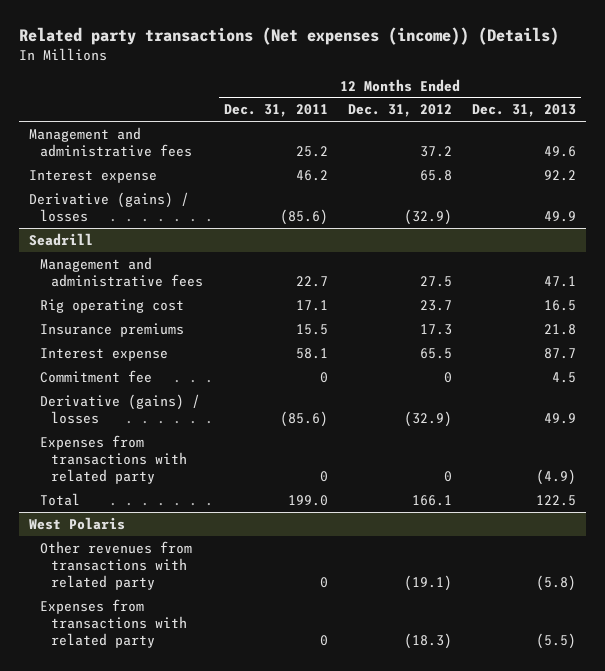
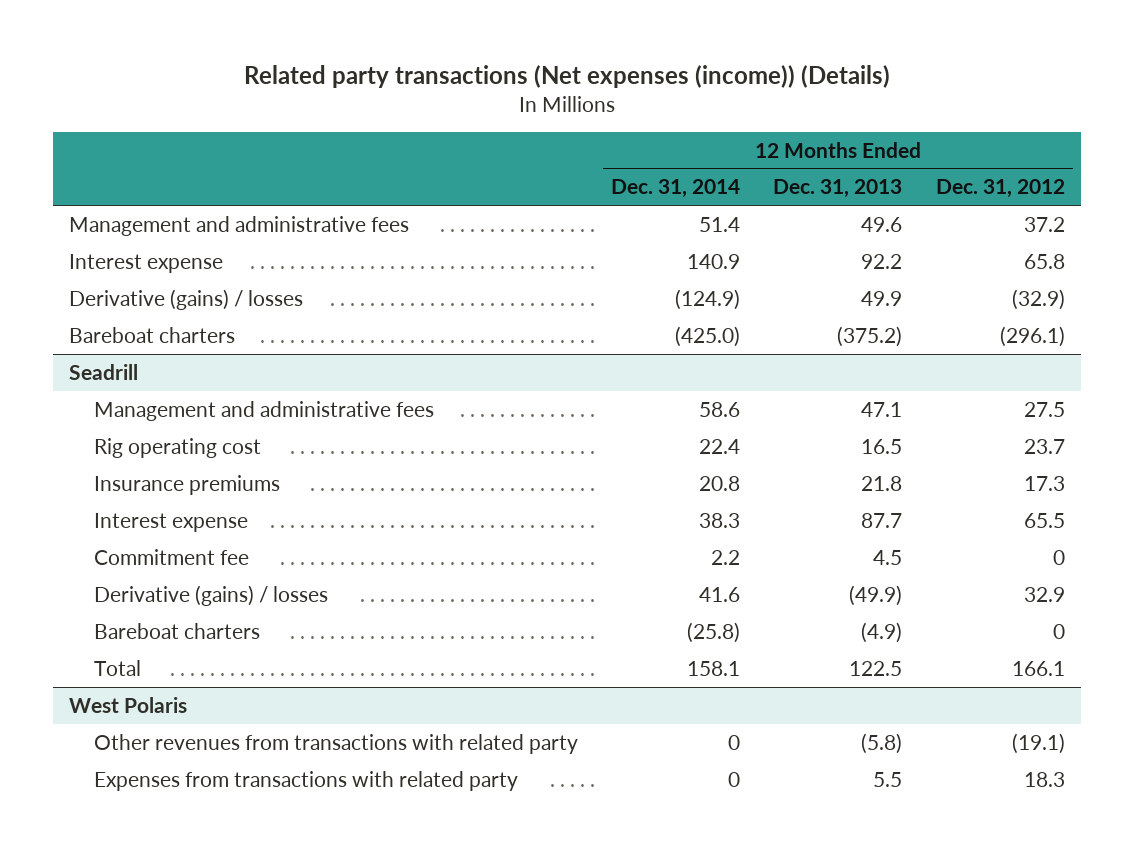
- | 12 Months Ended Dec. 31, 2011 | 12 Months Ended Dec. 31, 2012 | 12 Months Ended Dec. 31, 2013
+ | 12 Months Ended Dec. 31, 2014 | 12 Months Ended Dec. 31, 2013 | 12 Months Ended Dec. 31, 2012
+ Bareboat charters | (425.0) | (375.2) | (296.1)
@ Seadrill
- Derivative (gains) / losses | (85.6) | (32.9) | 49.9
- Expenses from transactions with related party | 0 | 0 | (4.9)
+ Derivative (gains) / losses | 41.6 | (49.9) | 32.9
+ Bareboat charters | (25.8) | (4.9) | 0
@ West Polaris
- Expenses from transactions with related party | 0 | (18.3) | (5.5)
+ Expenses from transactions with related party | 0 | 5.5 | 18.3

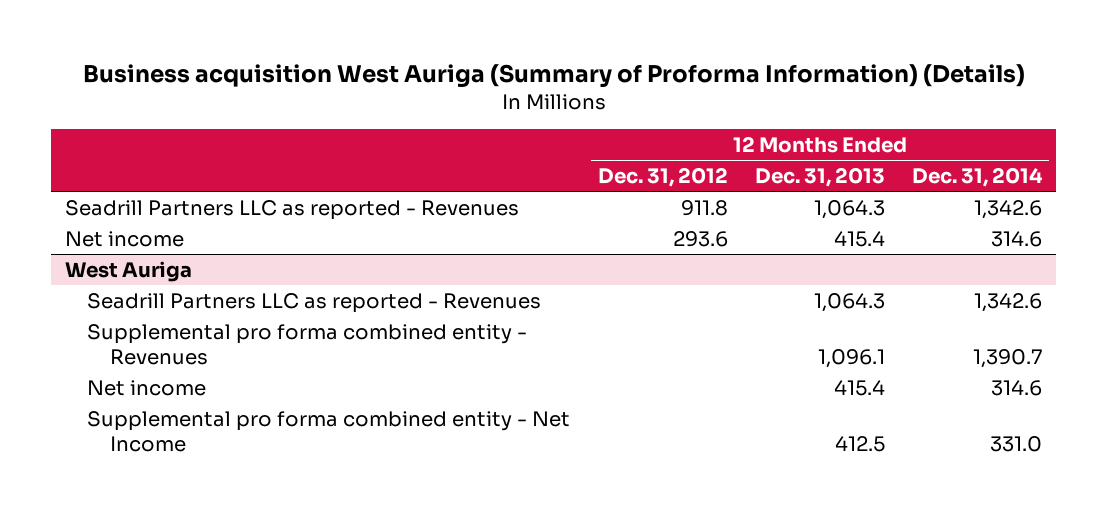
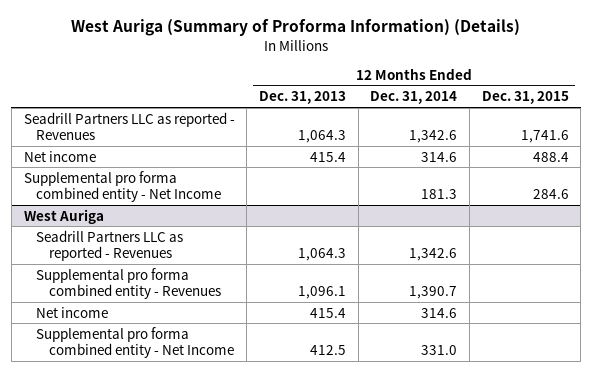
- Business acquisition West Auriga (Summary of Proforma Information) (Details)
+ West Auriga (Summary of Proforma Information) (Details)
- | 12 Months Ended Dec. 31, 2012 | 12 Months Ended Dec. 31, 2013 | 12 Months Ended Dec. 31, 2014
+ | 12 Months Ended Dec. 31, 2013 | 12 Months Ended Dec. 31, 2014 | 12 Months Ended Dec. 31, 2015
+ Supplemental pro forma combined entity - Net Income | | 181.3 | 284.6

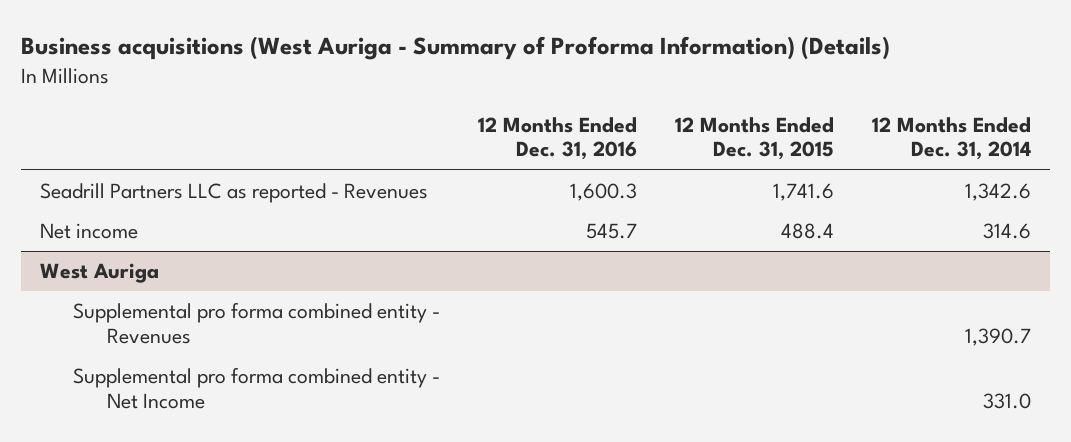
- West Auriga (Summary of Proforma Information) (Details)
+ Business acquisitions (West Auriga - Summary of Proforma Information) (Details)
- | 12 Months Ended Dec. 31, 2013 | 12 Months Ended Dec. 31, 2014 | 12 Months Ended Dec. 31, 2015
+ | 12 Months Ended Dec. 31, 2016 | 12 Months Ended Dec. 31, 2015 | 12 Months Ended Dec. 31, 2014
- Supplemental pro forma combined entity - Net Income | | 181.3 | 284.6
@ West Auriga
- Seadrill Partners LLC as reported - Revenues | 1,064.3 | 1,342.6 |
- Net income | 415.4 | 314.6 |

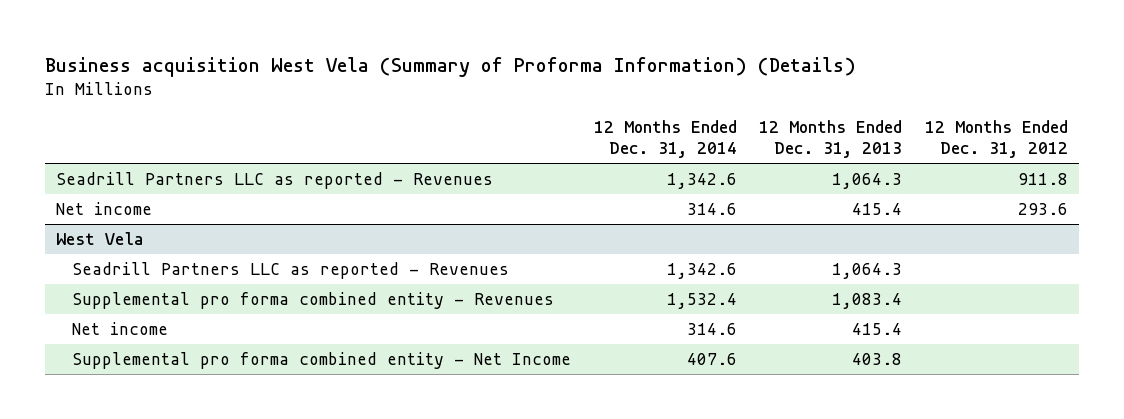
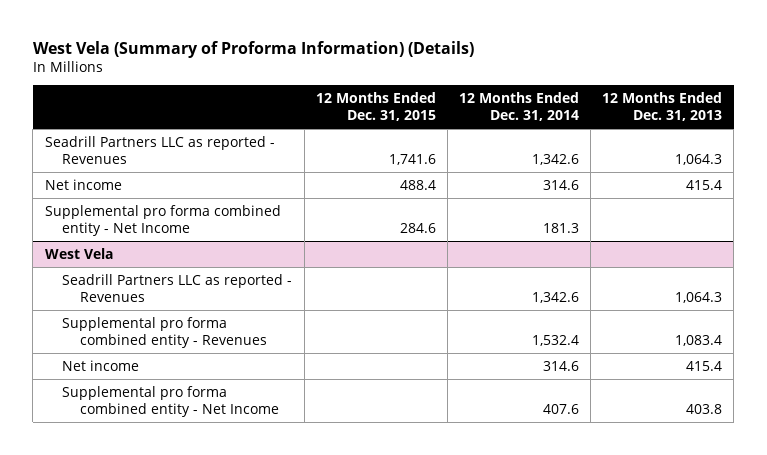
- Business acquisition West Vela (Summary of Proforma Information) (Details)
+ West Vela (Summary of Proforma Information) (Details)
- | 12 Months Ended Dec. 31, 2014 | 12 Months Ended Dec. 31, 2013 | 12 Months Ended Dec. 31, 2012
+ | 12 Months Ended Dec. 31, 2015 | 12 Months Ended Dec. 31, 2014 | 12 Months Ended Dec. 31, 2013
+ Supplemental pro forma combined entity - Net Income | 284.6 | 181.3 |

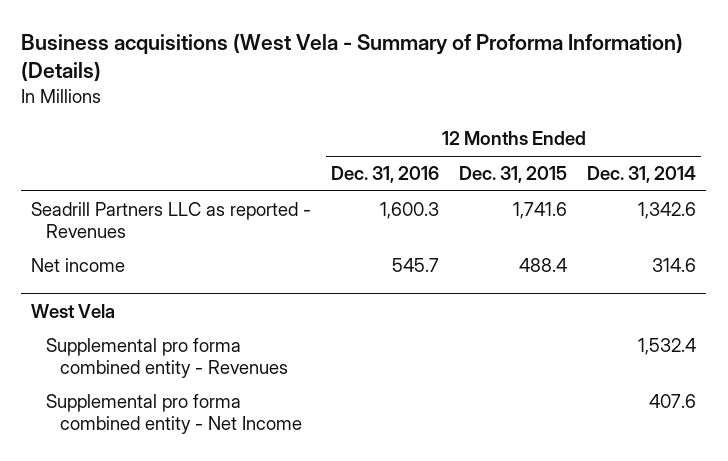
- West Vela (Summary of Proforma Information) (Details)
+ Business acquisitions (West Vela - Summary of Proforma Information) (Details)
- | 12 Months Ended Dec. 31, 2015 | 12 Months Ended Dec. 31, 2014 | 12 Months Ended Dec. 31, 2013
+ | 12 Months Ended Dec. 31, 2016 | 12 Months Ended Dec. 31, 2015 | 12 Months Ended Dec. 31, 2014
- Supplemental pro forma combined entity - Net Income | 284.6 | 181.3 |
@ West Vela
- Seadrill Partners LLC as reported - Revenues | | 1,342.6 | 1,064.3
- Net income | | 314.6 | 415.4

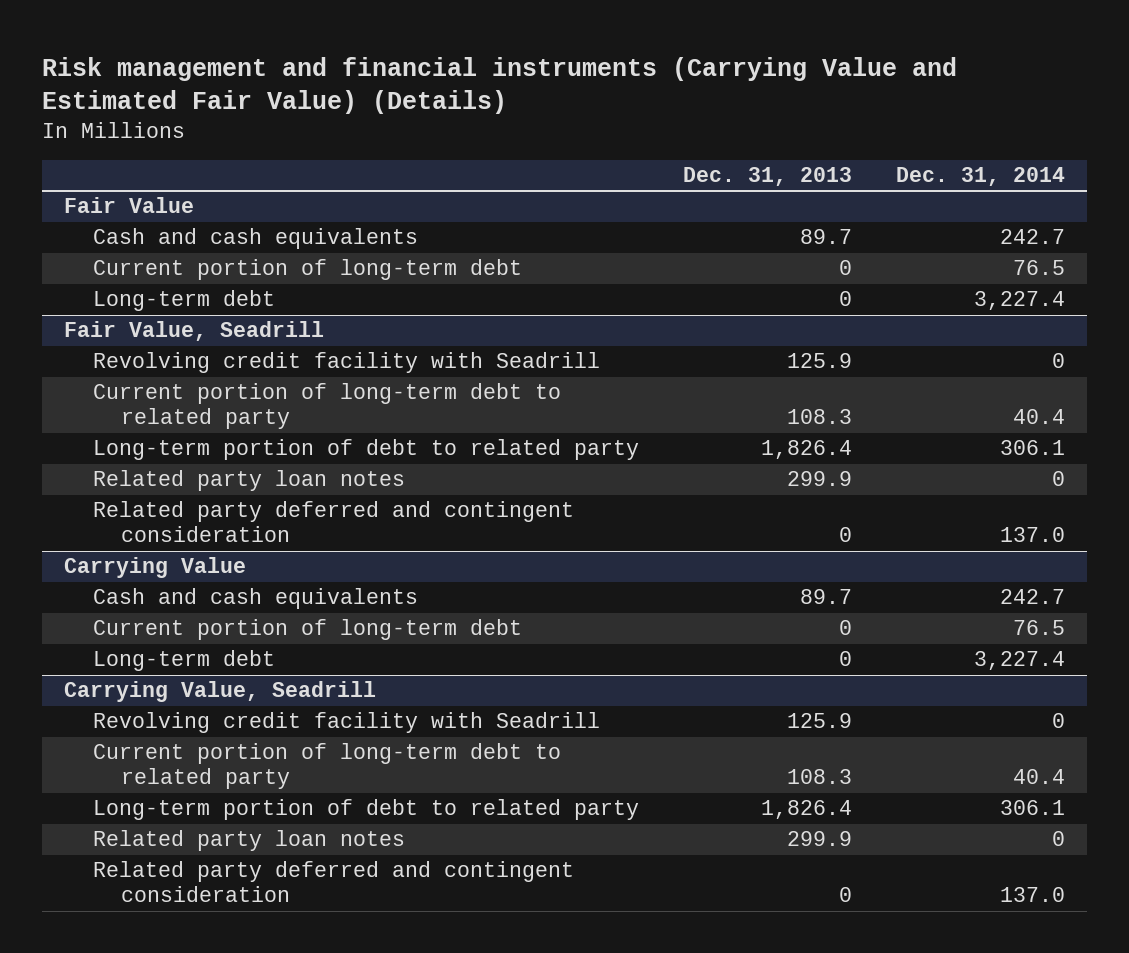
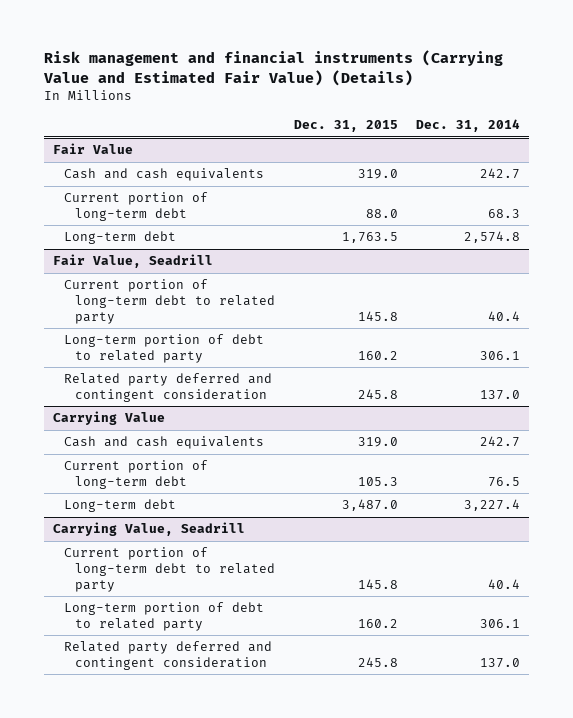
- | Dec. 31, 2013 | Dec. 31, 2014
+ | Dec. 31, 2015 | Dec. 31, 2014
@ Fair Value
- Current portion of long-term debt | 0 | 76.5
- Long-term debt | 0 | 3,227.4
+ Current portion of long-term debt | 88.0 | 68.3
+ Long-term debt | 1,763.5 | 2,574.8
@ Fair Value, Seadrill
- Revolving credit facility with Seadrill | 125.9 | 0
- Related party loan notes | 299.9 | 0
@ Carrying Value, Seadrill
- Revolving credit facility with Seadrill | 125.9 | 0
- Related party loan notes | 299.9 | 0

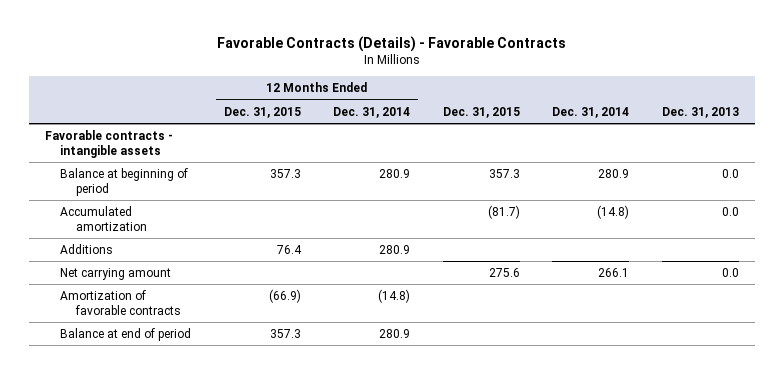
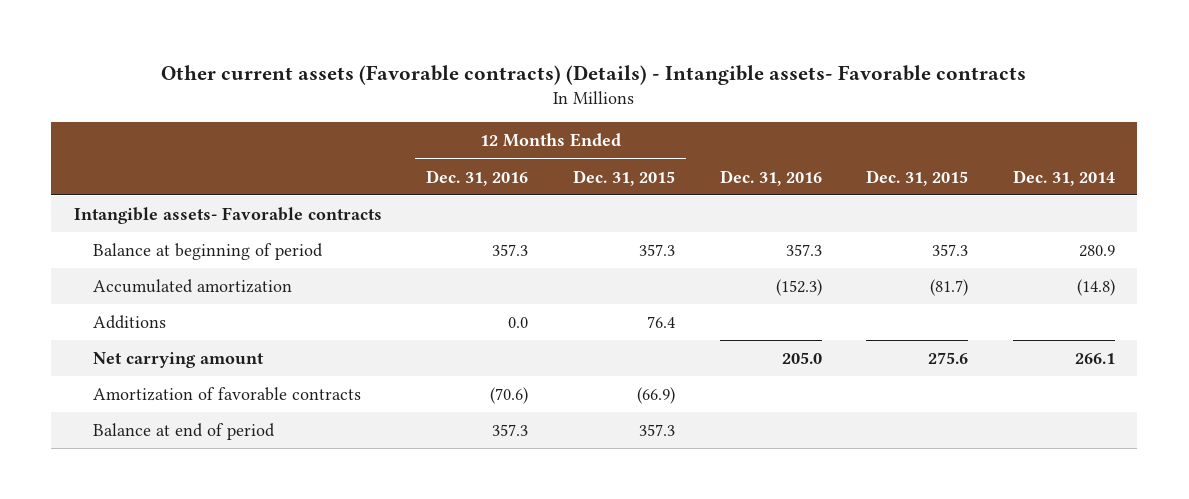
- Favorable Contracts (Details) - Favorable Contracts
+ Other current assets (Favorable contracts) (Details) - Intangible assets- Favorable contracts
- | 12 Months Ended Dec. 31, 2015 | 12 Months Ended Dec. 31, 2014 | Dec. 31, 2015 | Dec. 31, 2014 | Dec. 31, 2013
+ | 12 Months Ended Dec. 31, 2016 | 12 Months Ended Dec. 31, 2015 | Dec. 31, 2016 | Dec. 31, 2015 | Dec. 31, 2014
- Favorable contracts - intangible assets
+ Intangible assets- Favorable contracts

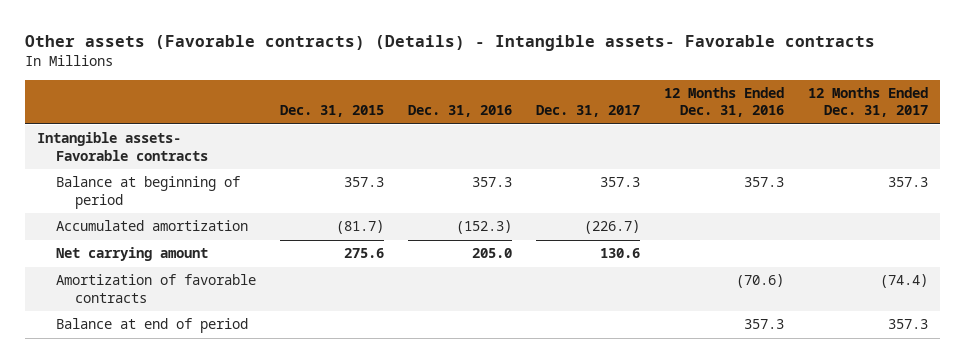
- Other current assets (Favorable contracts) (Details) - Intangible assets- Favorable contracts
+ Other assets (Favorable contracts) (Details) - Intangible assets- Favorable contracts
- | 12 Months Ended Dec. 31, 2016 | 12 Months Ended Dec. 31, 2015 | Dec. 31, 2016 | Dec. 31, 2015 | Dec. 31, 2014
+ | Dec. 31, 2015 | Dec. 31, 2016 | Dec. 31, 2017 | 12 Months Ended Dec. 31, 2016 | 12 Months Ended Dec. 31, 2017
- Additions | 0.0 | 76.4 | | |

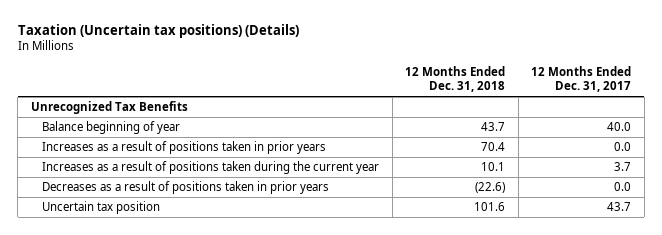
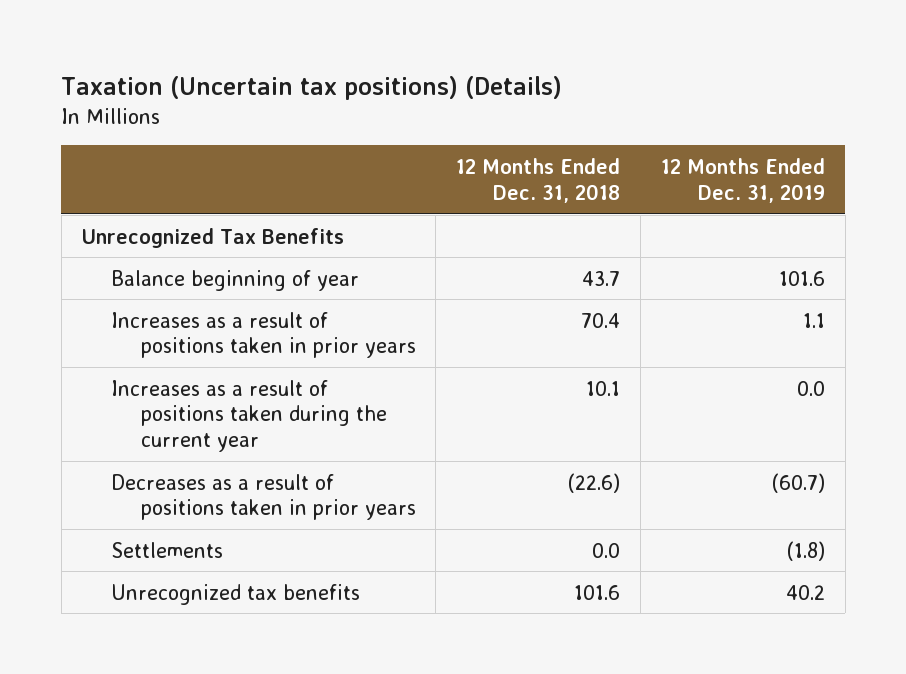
- | 12 Months Ended Dec. 31, 2018 | 12 Months Ended Dec. 31, 2017
+ | 12 Months Ended Dec. 31, 2018 | 12 Months Ended Dec. 31, 2019
- Uncertain tax position | 101.6 | 43.7
+ Settlements | 0.0 | (1.8)
+ Unrecognized tax benefits | 101.6 | 40.2

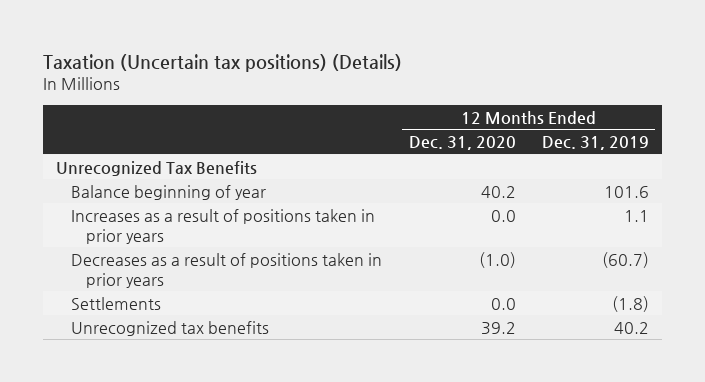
- | 12 Months Ended Dec. 31, 2018 | 12 Months Ended Dec. 31, 2019
+ | 12 Months Ended Dec. 31, 2020 | 12 Months Ended Dec. 31, 2019
- Increases as a result of positions taken during the current year | 10.1 | 0.0

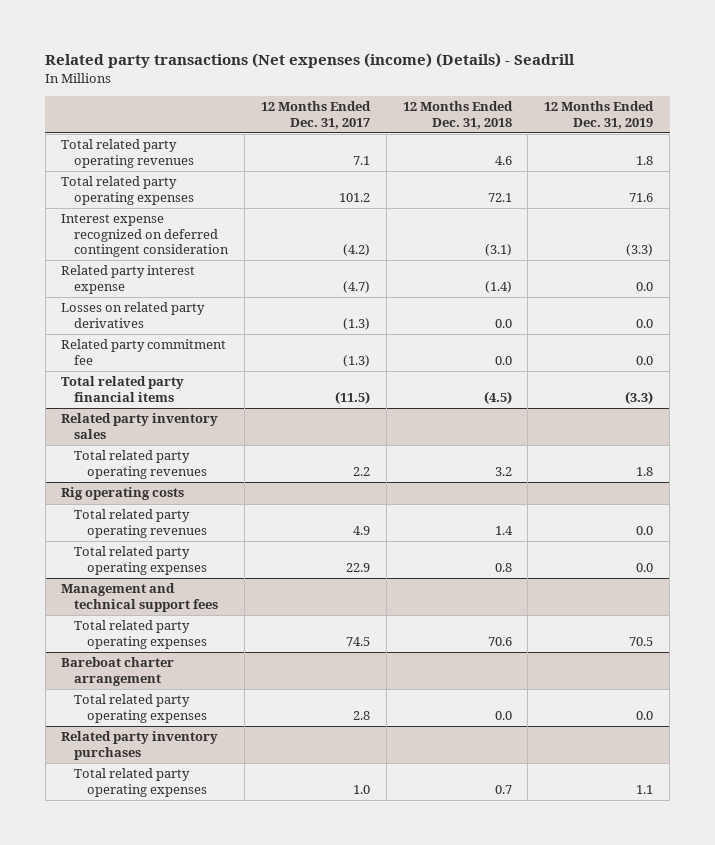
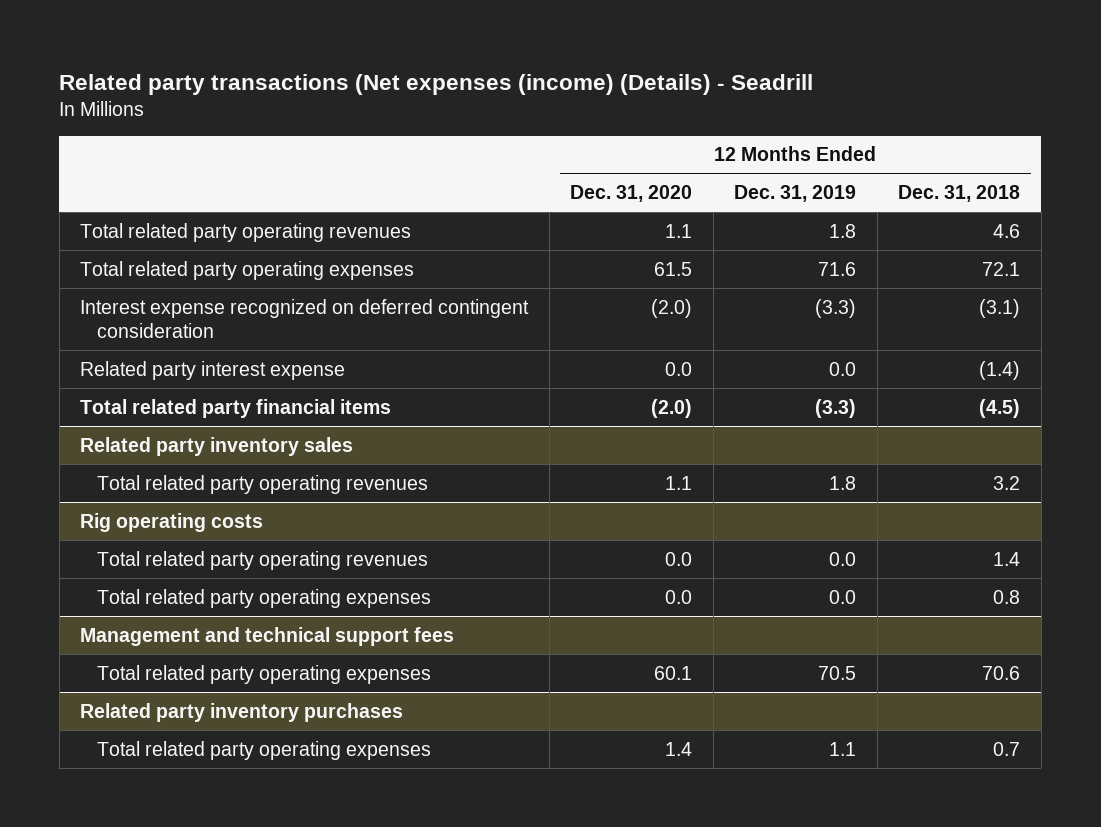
- | 12 Months Ended Dec. 31, 2017 | 12 Months Ended Dec. 31, 2018 | 12 Months Ended Dec. 31, 2019
+ | 12 Months Ended Dec. 31, 2020 | 12 Months Ended Dec. 31, 2019 | 12 Months Ended Dec. 31, 2018
- Losses on related party derivatives | (1.3) | 0.0 | 0.0
- Related party commitment fee | (1.3) | 0.0 | 0.0
- Bareboat charter arrangement
- Total related party operating expenses | 2.8 | 0.0 | 0.0

